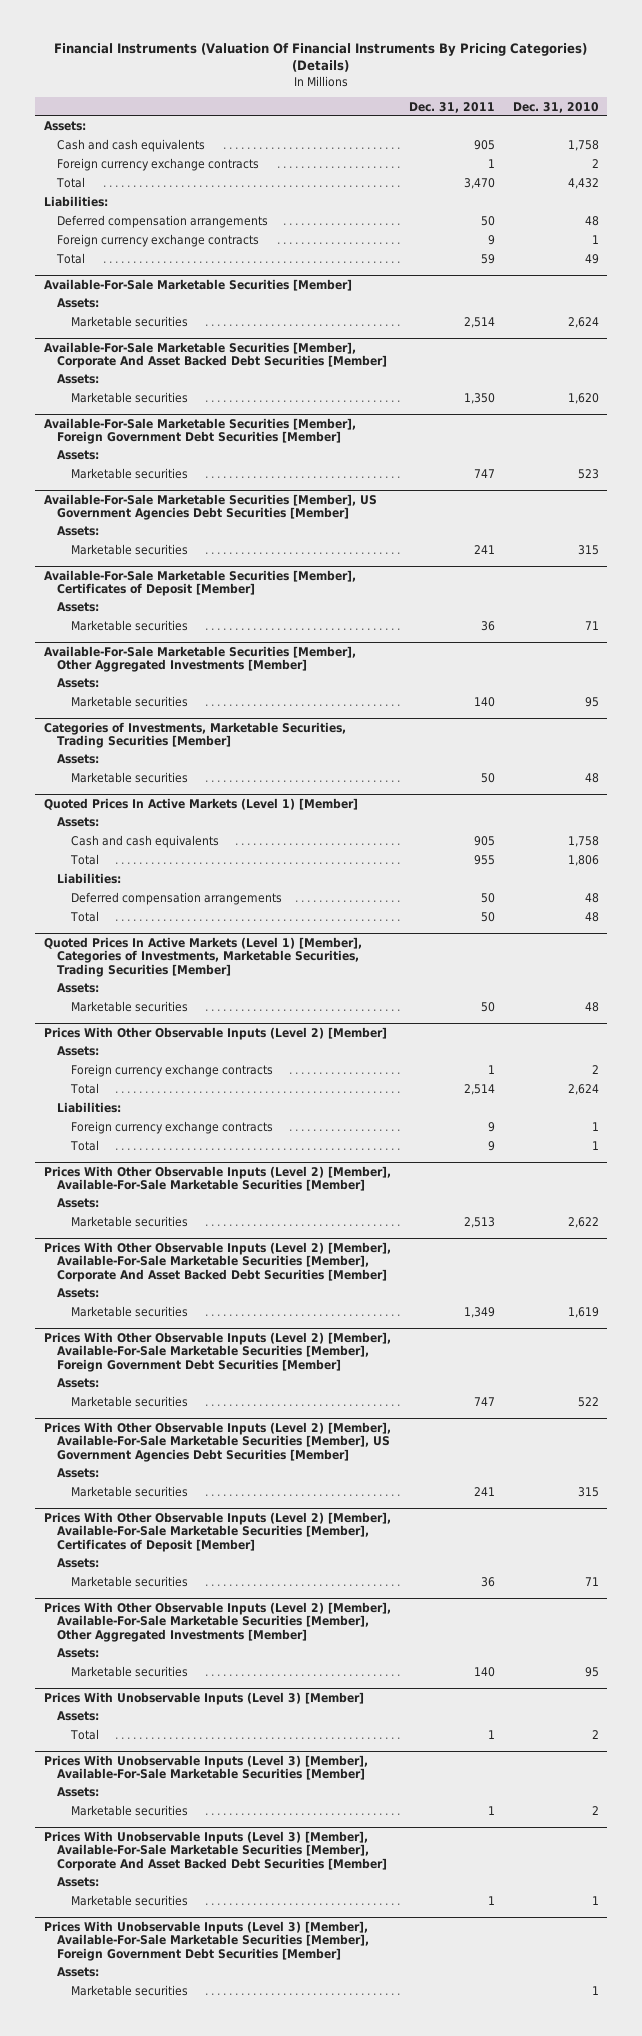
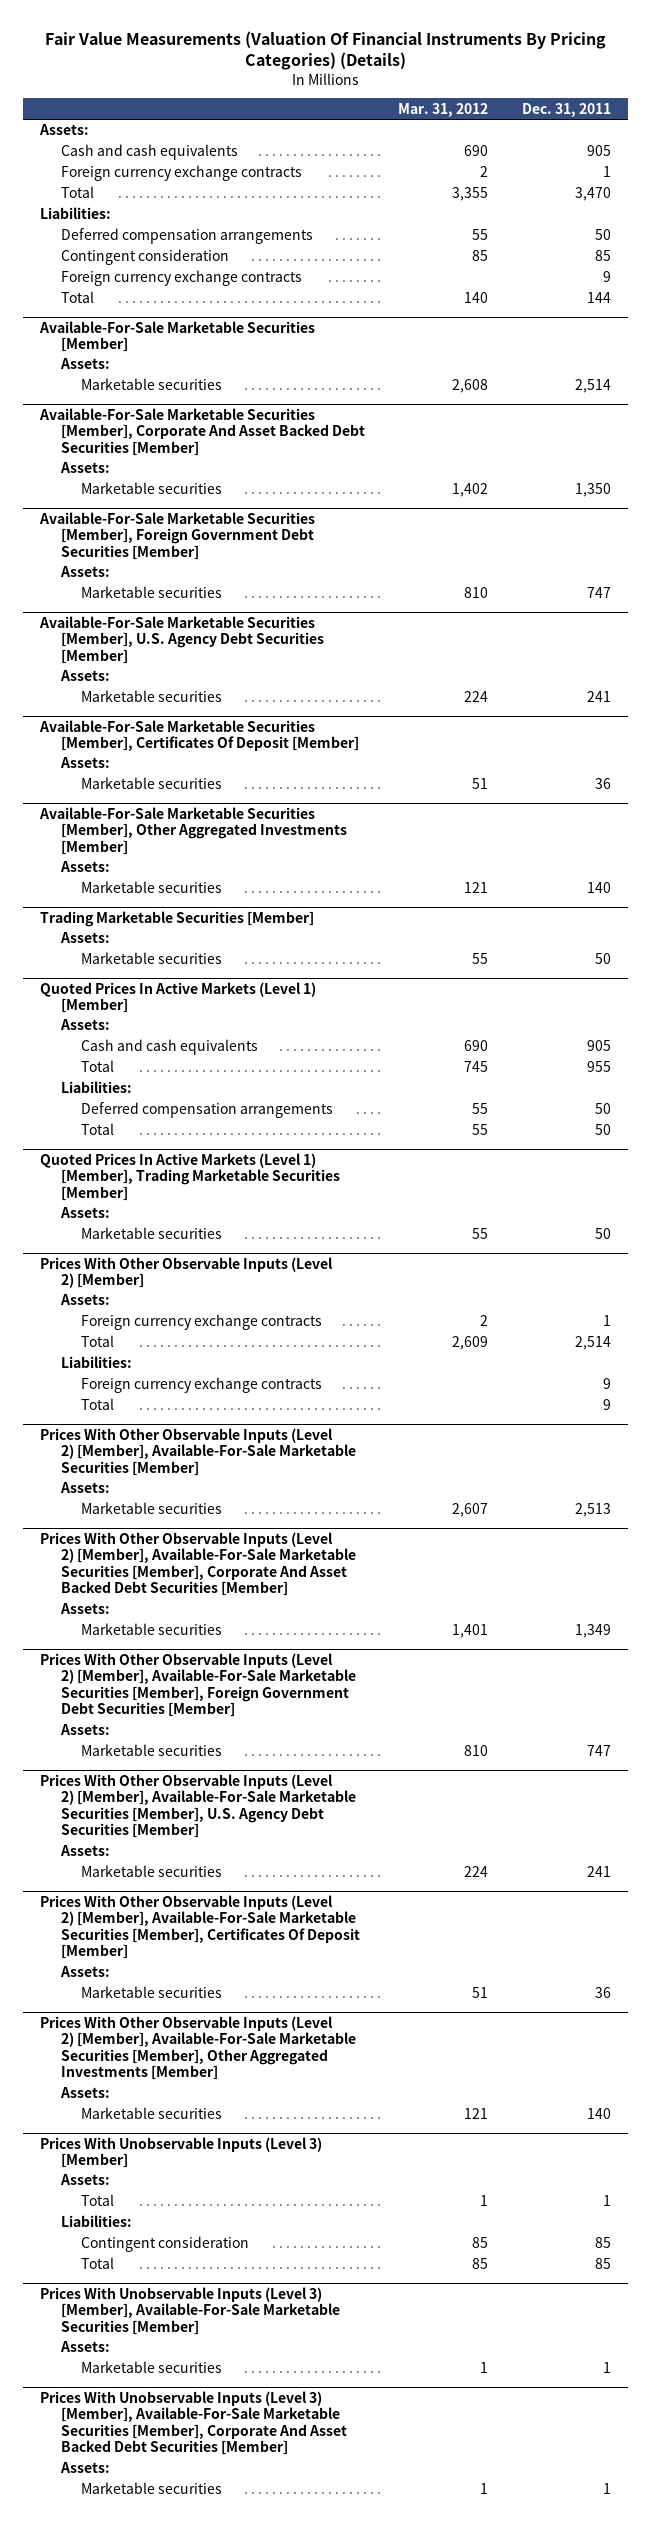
- Financial Instruments (Valuation Of Financial Instruments By Pricing Categories) (Details)
+ Fair Value Measurements (Valuation Of Financial Instruments By Pricing Categories) (Details)
- | Dec. 31, 2011 | Dec. 31, 2010
+ | Mar. 31, 2012 | Dec. 31, 2011
+ Contingent consideration | 85 | 85
- Total | 59 | 49
+ Total | 140 | 144
- Available-For-Sale Marketable Securities [Member], US Government Agencies Debt Securities [Member]
+ Available-For-Sale Marketable Securities [Member], U.S. Agency Debt Securities [Member]
- Available-For-Sale Marketable Securities [Member], Certificates of Deposit [Member]
+ Available-For-Sale Marketable Securities [Member], Certificates Of Deposit [Member]
- Categories of Investments, Marketable Securities, Trading Securities [Member]
+ Trading Marketable Securities [Member]
- Quoted Prices In Active Markets (Level 1) [Member], Categories of Investments, Marketable Securities, Trading Securities [Member]
+ Quoted Prices In Active Markets (Level 1) [Member], Trading Marketable Securities [Member]
- Prices With Other Observable Inputs (Level 2) [Member], Available-For-Sale Marketable Securities [Member], US Government Agencies Debt Securities [Member]
+ Prices With Other Observable Inputs (Level 2) [Member], Available-For-Sale Marketable Securities [Member], U.S. Agency Debt Securities [Member]
- Prices With Other Observable Inputs (Level 2) [Member], Available-For-Sale Marketable Securities [Member], Certificates of Deposit [Member]
+ Prices With Other Observable Inputs (Level 2) [Member], Available-For-Sale Marketable Securities [Member], Certificates Of Deposit [Member]
@ Prices With Unobservable Inputs (Level 3) [Member]
+ Liabilities:
+ Contingent consideration | 85 | 85
+ Total | 85 | 85
- Prices With Unobservable Inputs (Level 3) [Member], Available-For-Sale Marketable Securities [Member], Foreign Government Debt Securities [Member]
- Assets:
- Marketable securities | | 1

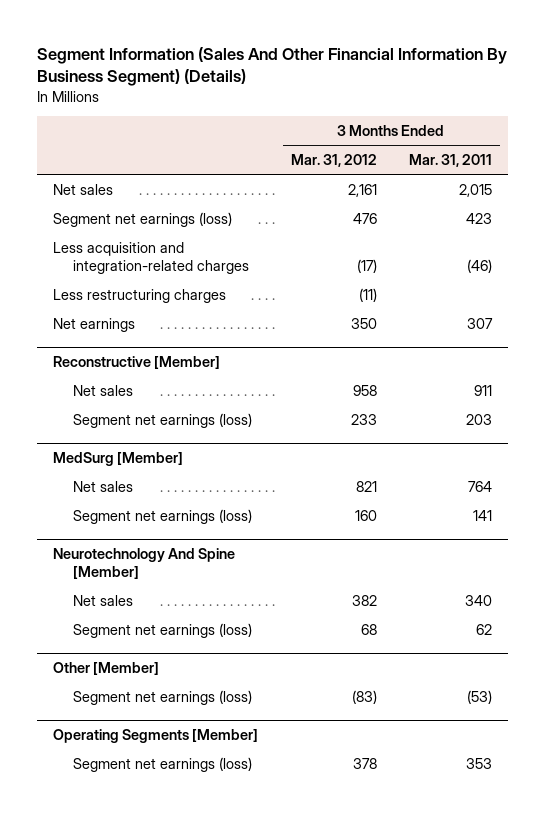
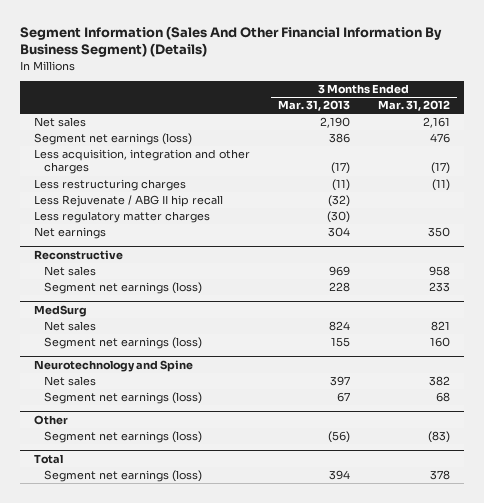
- | 3 Months Ended Mar. 31, 2012 | 3 Months Ended Mar. 31, 2011
+ | 3 Months Ended Mar. 31, 2013 | 3 Months Ended Mar. 31, 2012
- Less acquisition and integration-related charges | (17) | (46)
+ Less acquisition, integration and other charges | (17) | (17)
+ Less Rejuvenate / ABG II hip recall | (32) |
+ Less regulatory matter charges | (30) |
- Reconstructive [Member]
+ Reconstructive
- MedSurg [Member]
+ MedSurg
- Neurotechnology And Spine [Member]
+ Neurotechnology and Spine
- Other [Member]
+ Other
- Operating Segments [Member]
+ Total

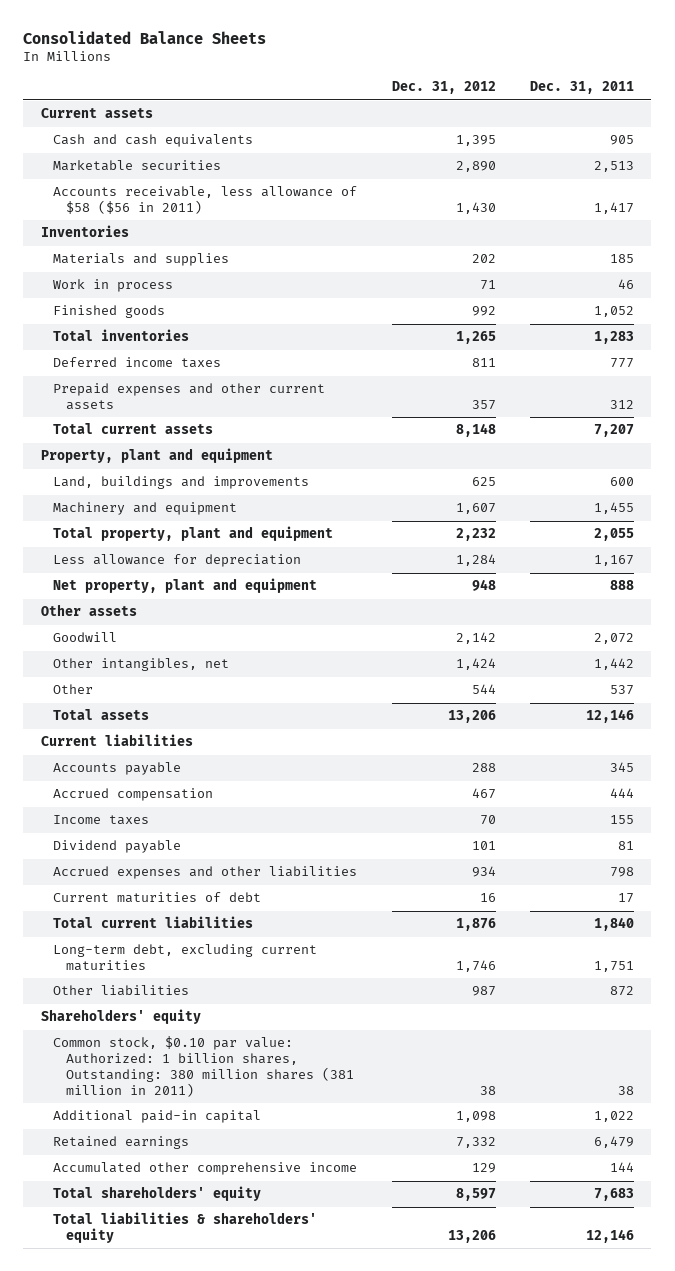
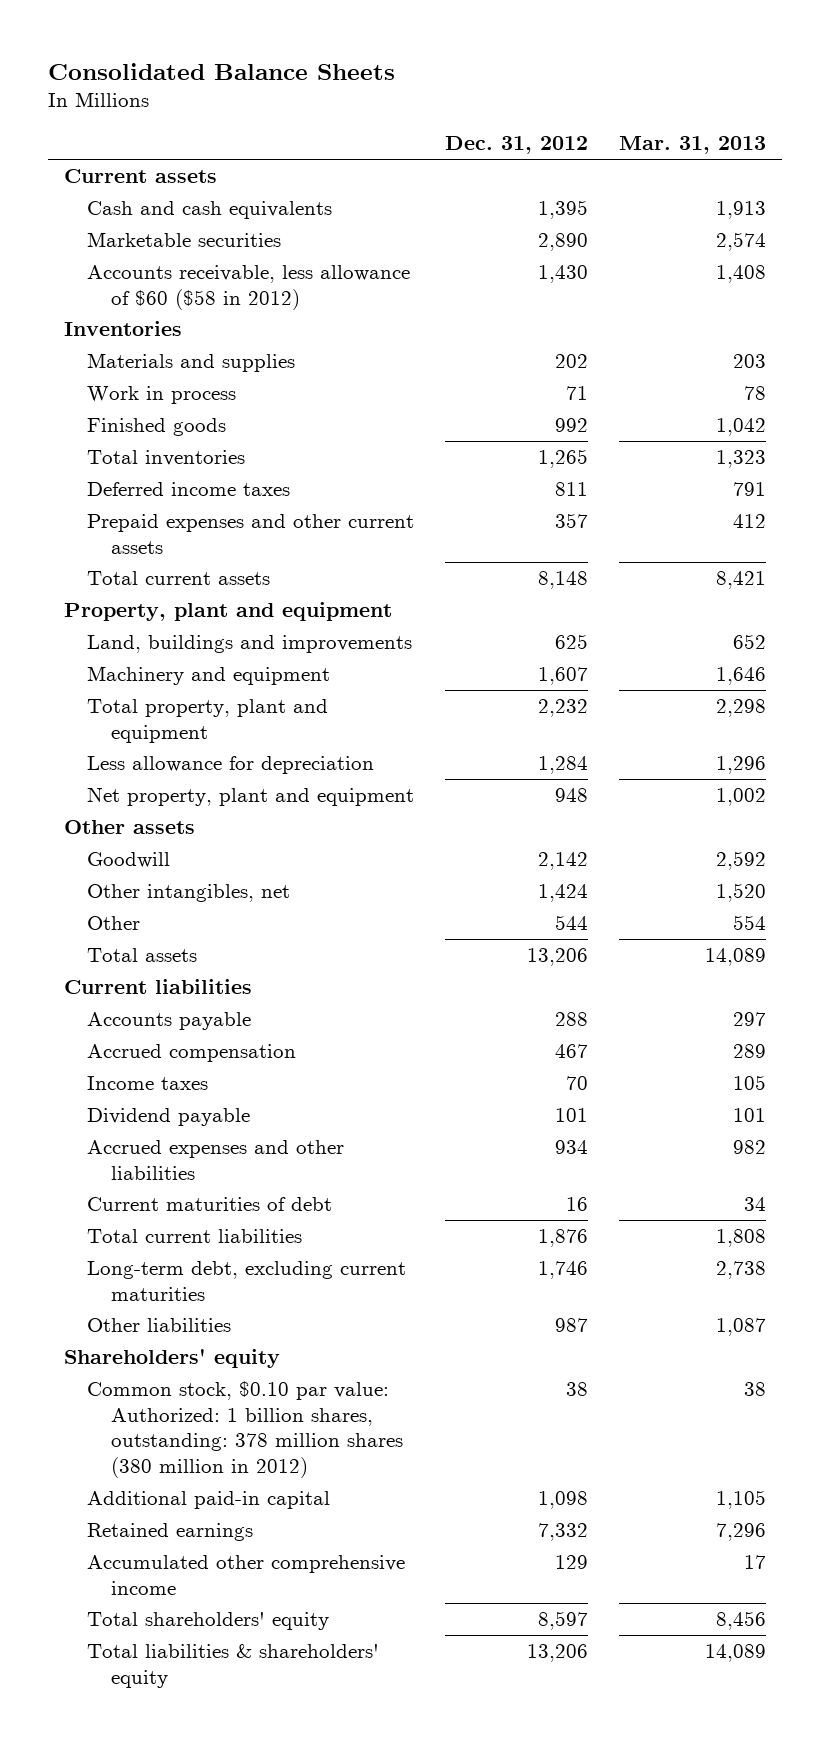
- | Dec. 31, 2012 | Dec. 31, 2011
+ | Dec. 31, 2012 | Mar. 31, 2013
- Accounts receivable, less allowance of $58 ($56 in 2011) | 1,430 | 1,417
+ Accounts receivable, less allowance of $60 ($58 in 2012) | 1,430 | 1,408
- Common stock, $0.10 par value: Authorized: 1 billion shares, Outstanding: 380 million shares (381 million in 2011) | 38 | 38
+ Common stock, $0.10 par value: Authorized: 1 billion shares, outstanding: 378 million shares (380 million in 2012) | 38 | 38

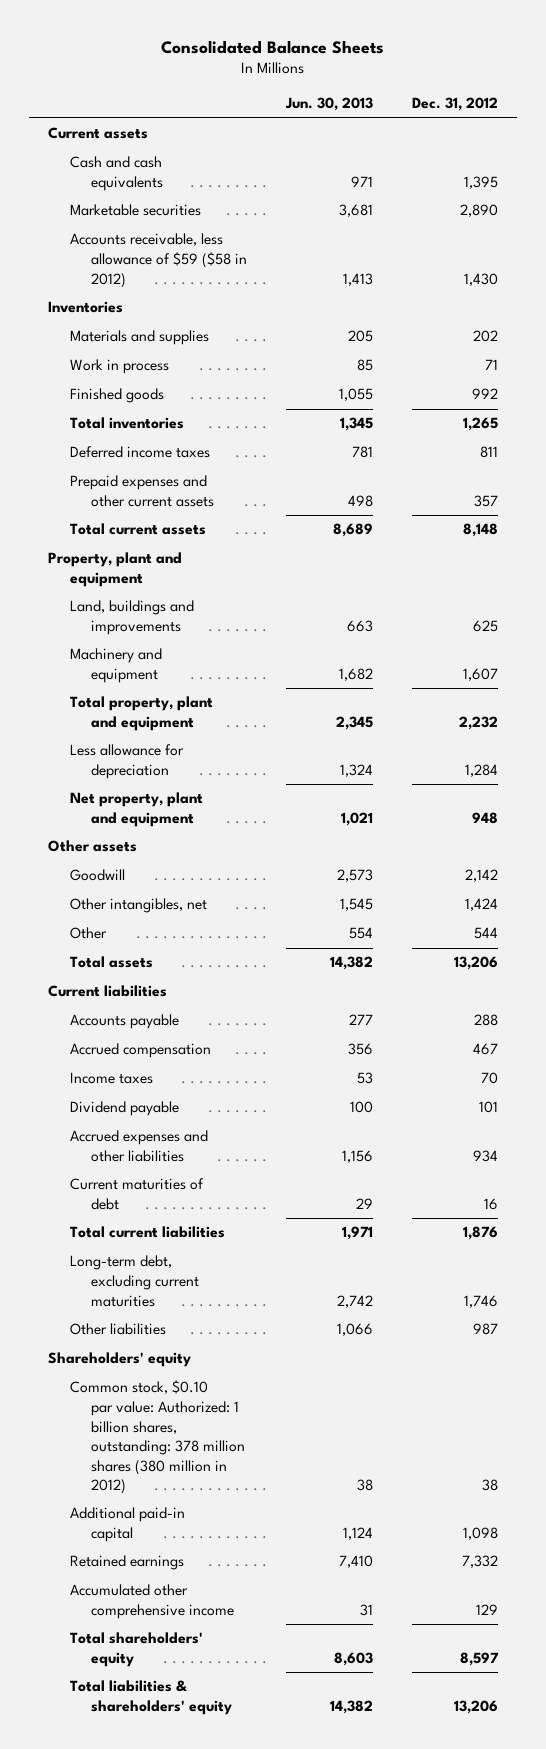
- | Dec. 31, 2012 | Mar. 31, 2013
+ | Jun. 30, 2013 | Dec. 31, 2012
- Accounts receivable, less allowance of $60 ($58 in 2012) | 1,430 | 1,408
+ Accounts receivable, less allowance of $59 ($58 in 2012) | 1,413 | 1,430

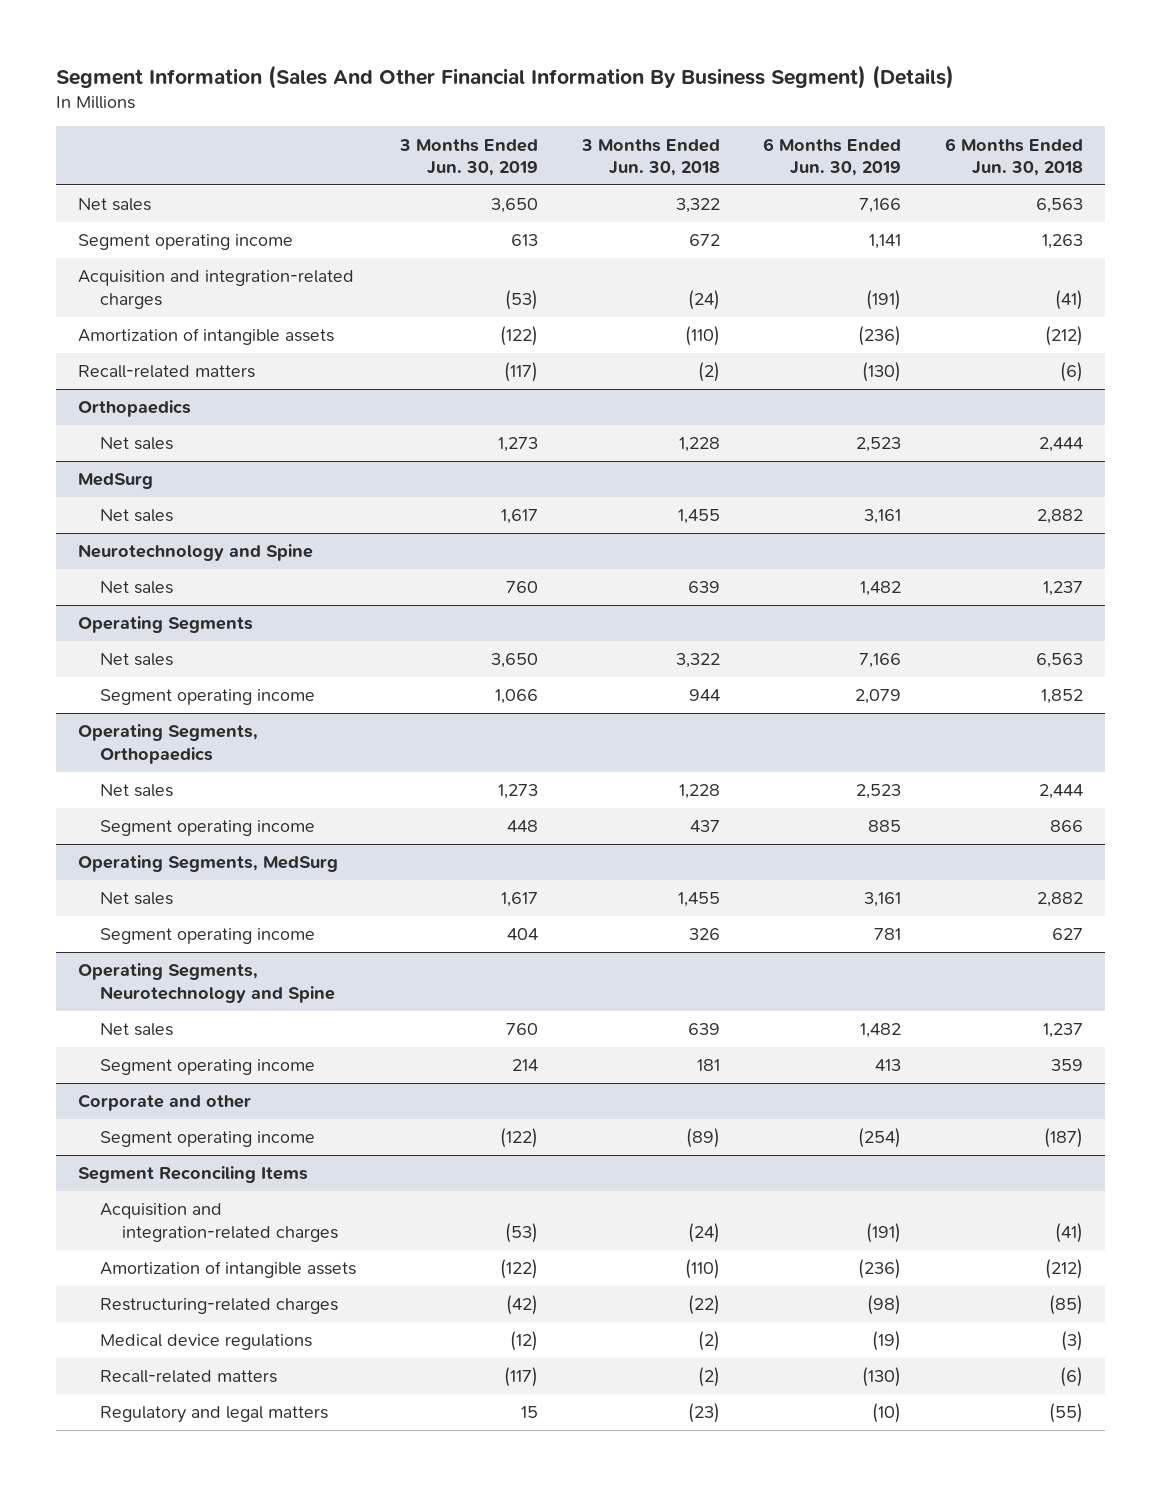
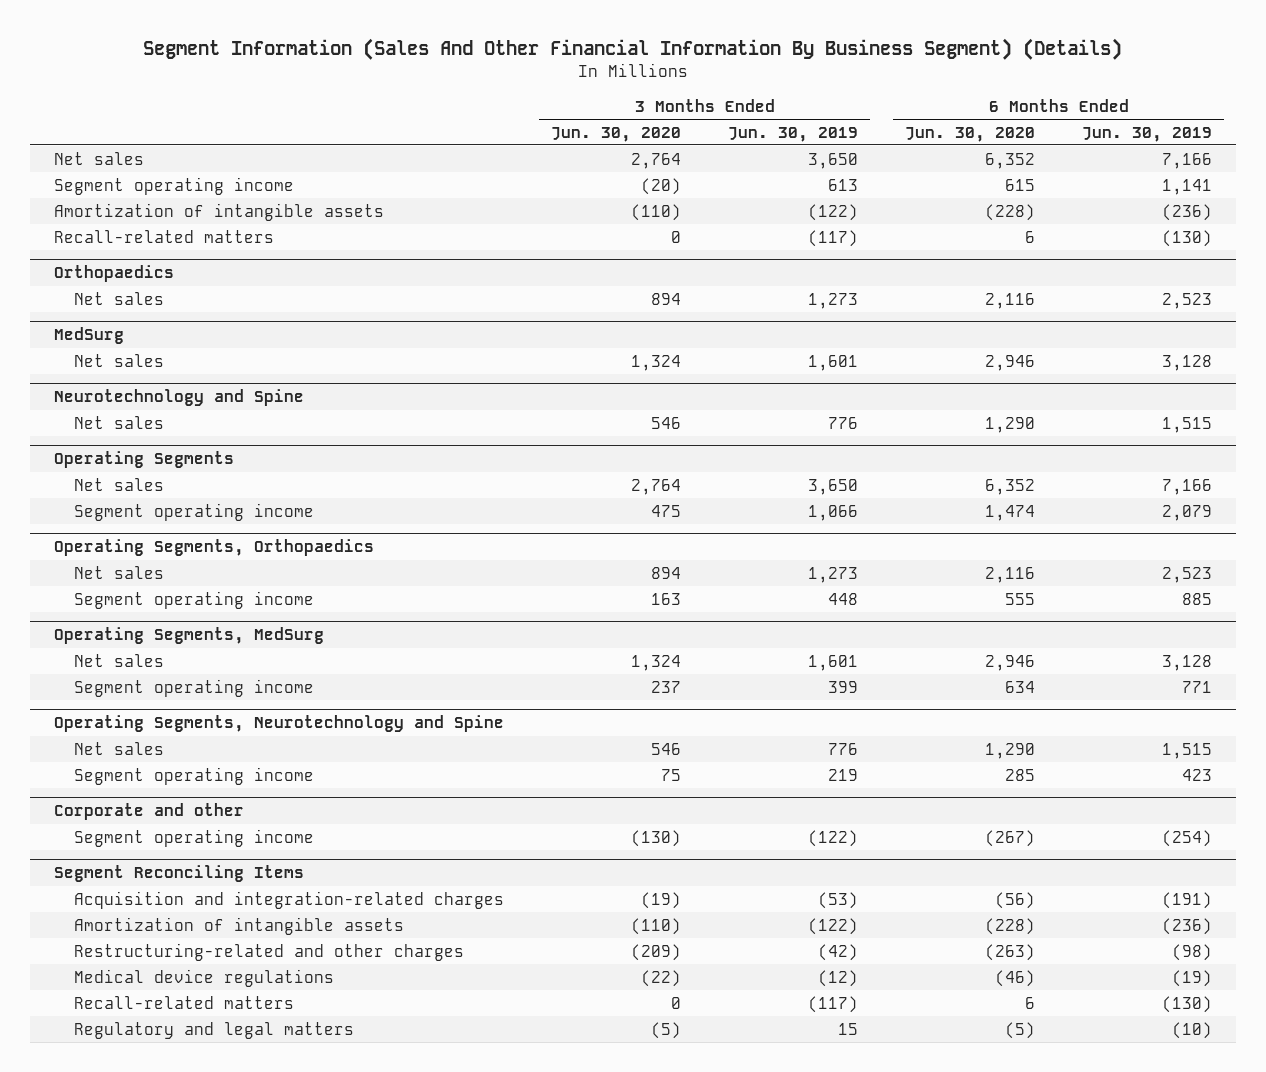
- | 3 Months Ended Jun. 30, 2019 | 3 Months Ended Jun. 30, 2018 | 6 Months Ended Jun. 30, 2019 | 6 Months Ended Jun. 30, 2018
+ | 3 Months Ended Jun. 30, 2020 | 3 Months Ended Jun. 30, 2019 | 6 Months Ended Jun. 30, 2020 | 6 Months Ended Jun. 30, 2019
- Acquisition and integration-related charges | (53) | (24) | (191) | (41)
@ MedSurg
- Net sales | 1,617 | 1,455 | 3,161 | 2,882
+ Net sales | 1,324 | 1,601 | 2,946 | 3,128
@ Neurotechnology and Spine
- Net sales | 760 | 639 | 1,482 | 1,237
+ Net sales | 546 | 776 | 1,290 | 1,515
@ Operating Segments, MedSurg
- Net sales | 1,617 | 1,455 | 3,161 | 2,882
- Segment operating income | 404 | 326 | 781 | 627
+ Net sales | 1,324 | 1,601 | 2,946 | 3,128
+ Segment operating income | 237 | 399 | 634 | 771
@ Operating Segments, Neurotechnology and Spine
- Net sales | 760 | 639 | 1,482 | 1,237
- Segment operating income | 214 | 181 | 413 | 359
+ Net sales | 546 | 776 | 1,290 | 1,515
+ Segment operating income | 75 | 219 | 285 | 423
@ Segment Reconciling Items
- Restructuring-related charges | (42) | (22) | (98) | (85)
+ Restructuring-related and other charges | (209) | (42) | (263) | (98)

